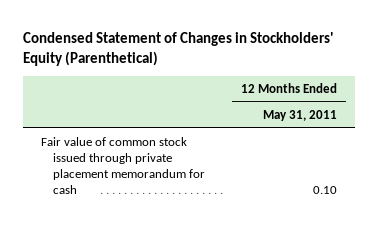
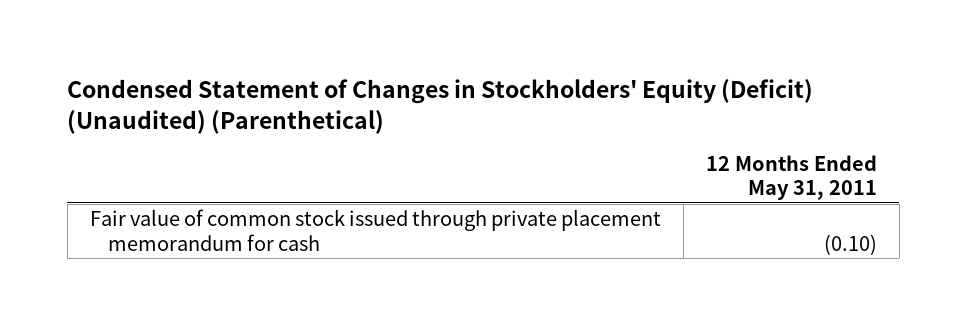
- Condensed Statement of Changes in Stockholders' Equity (Parenthetical)
+ Condensed Statement of Changes in Stockholders' Equity (Deficit) (Unaudited) (Parenthetical)
- Fair value of common stock issued through private placement memorandum for cash | 0.10
+ Fair value of common stock issued through private placement memorandum for cash | (0.10)

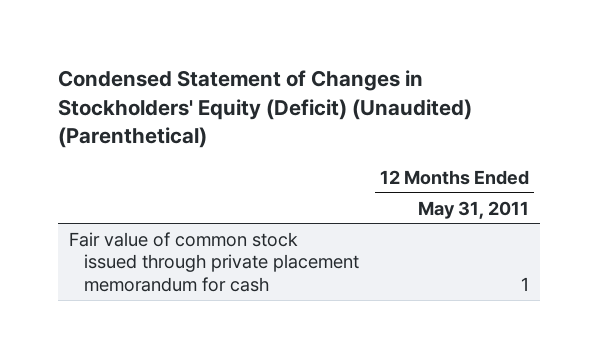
- Fair value of common stock issued through private placement memorandum for cash | (0.10)
+ Fair value of common stock issued through private placement memorandum for cash | 1

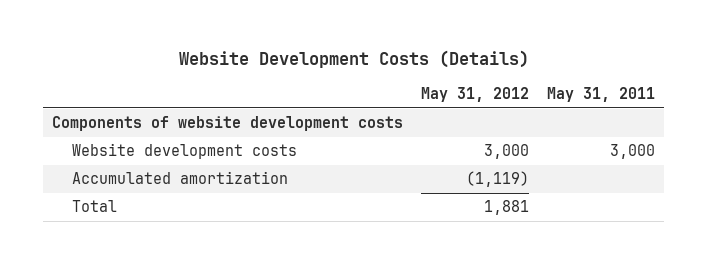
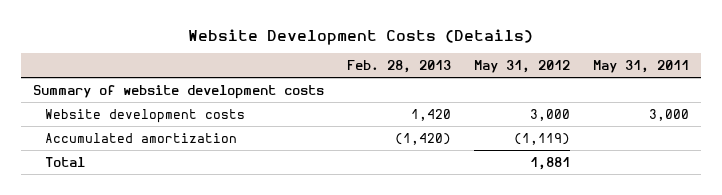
- | May 31, 2012 | May 31, 2011
+ | Feb. 28, 2013 | May 31, 2012 | May 31, 2011
- Components of website development costs
+ Summary of website development costs

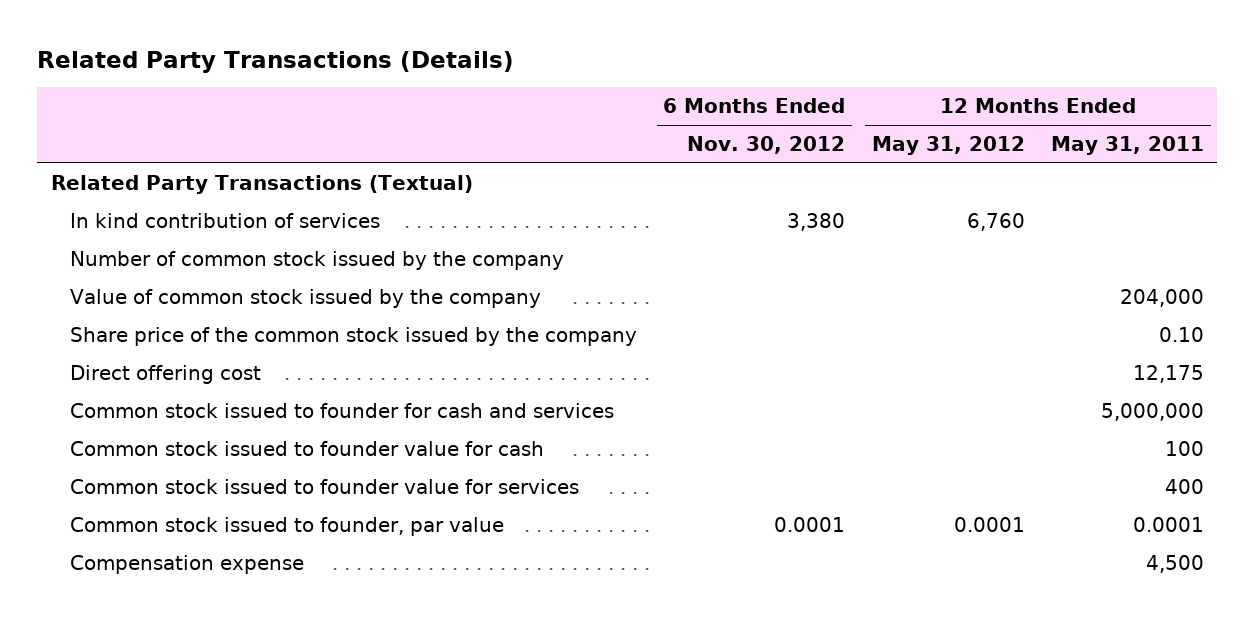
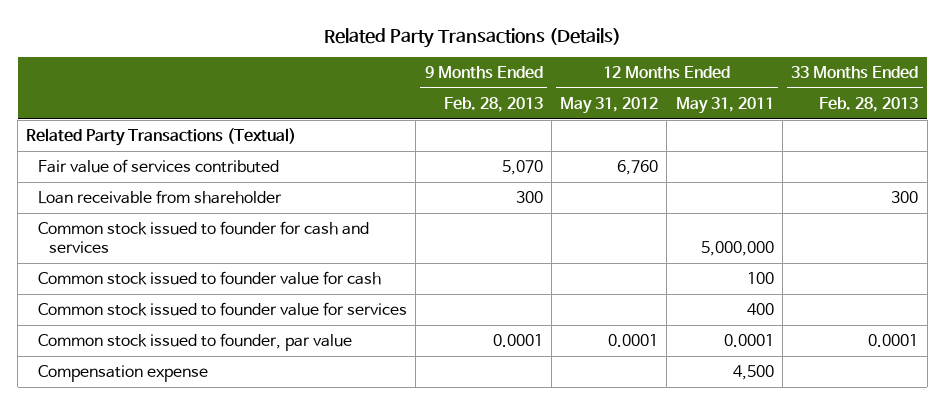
- | 6 Months Ended Nov. 30, 2012 | 12 Months Ended May 31, 2012 | 12 Months Ended May 31, 2011
+ | 9 Months Ended Feb. 28, 2013 | 12 Months Ended May 31, 2012 | 12 Months Ended May 31, 2011 | 33 Months Ended Feb. 28, 2013
- In kind contribution of services | 3,380 | 6,760 |
- Number of common stock issued by the company
- Value of common stock issued by the company | | | 204,000
- Share price of the common stock issued by the company | | | 0.10
- Direct offering cost | | | 12,175
+ Fair value of services contributed | 5,070 | 6,760 | |
+ Loan receivable from shareholder | 300 | | | 300

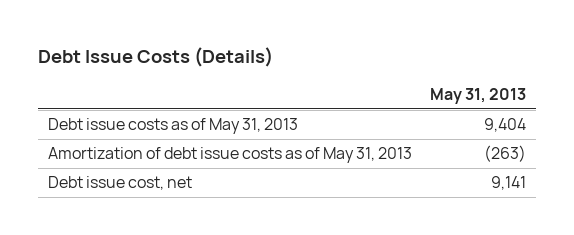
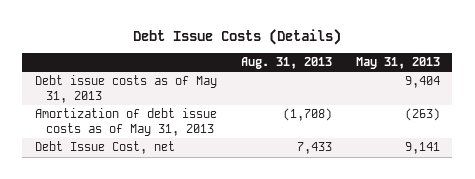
- | May 31, 2013
+ | Aug. 31, 2013 | May 31, 2013
- Debt issue cost, net | 9,141
+ Debt Issue Cost, net | 7,433 | 9,141

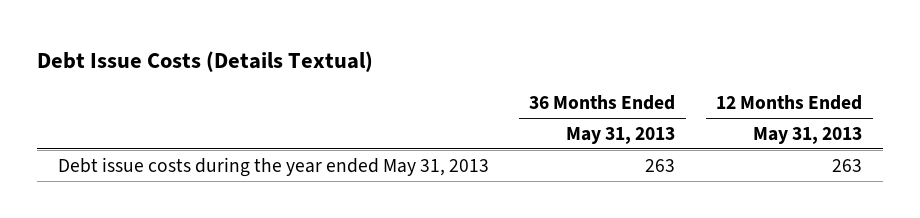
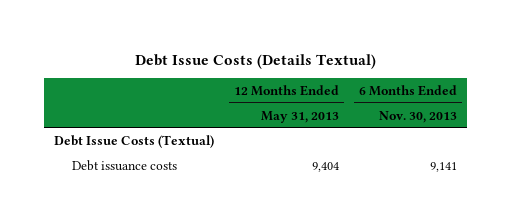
- | 36 Months Ended May 31, 2013 | 12 Months Ended May 31, 2013
+ | 12 Months Ended May 31, 2013 | 6 Months Ended Nov. 30, 2013
- Debt issue costs during the year ended May 31, 2013 | 263 | 263
+ Debt Issue Costs (Textual)
+ Debt issuance costs | 9,404 | 9,141

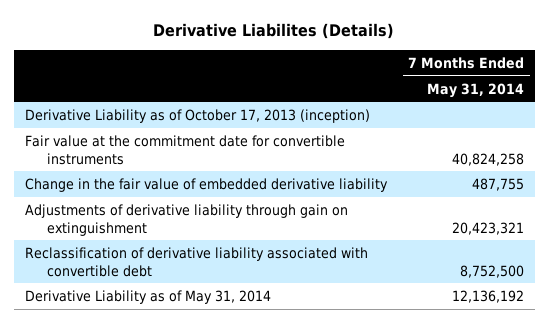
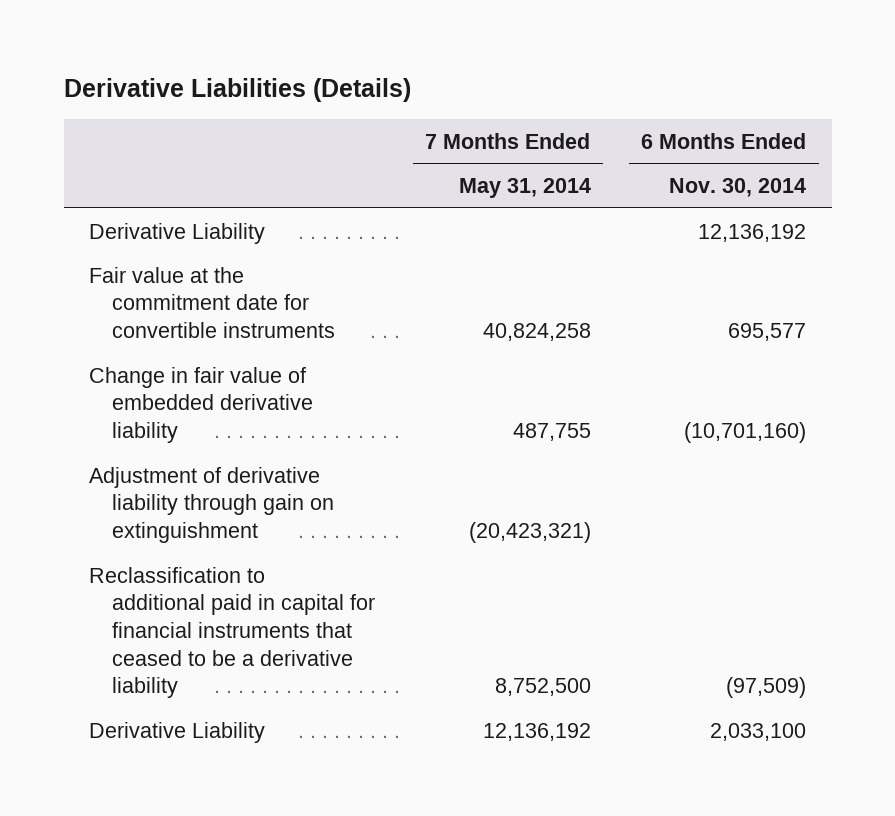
- Derivative Liabilites (Details)
+ Derivative Liabilities (Details)
- | 7 Months Ended May 31, 2014
+ | 7 Months Ended May 31, 2014 | 6 Months Ended Nov. 30, 2014
- Derivative Liability as of October 17, 2013 (inception)
+ Derivative Liability | | 12,136,192
- Change in the fair value of embedded derivative liability | 487,755
- Adjustments of derivative liability through gain on extinguishment | 20,423,321
- Reclassification of derivative liability associated with convertible debt | 8,752,500
- Derivative Liability as of May 31, 2014 | 12,136,192
+ Change in fair value of embedded derivative liability | 487,755 | (10,701,160)
+ Adjustment of derivative liability through gain on extinguishment | (20,423,321) |
+ Reclassification to additional paid in capital for financial instruments that ceased to be a derivative liability | 8,752,500 | (97,509)
+ Derivative Liability | 12,136,192 | 2,033,100

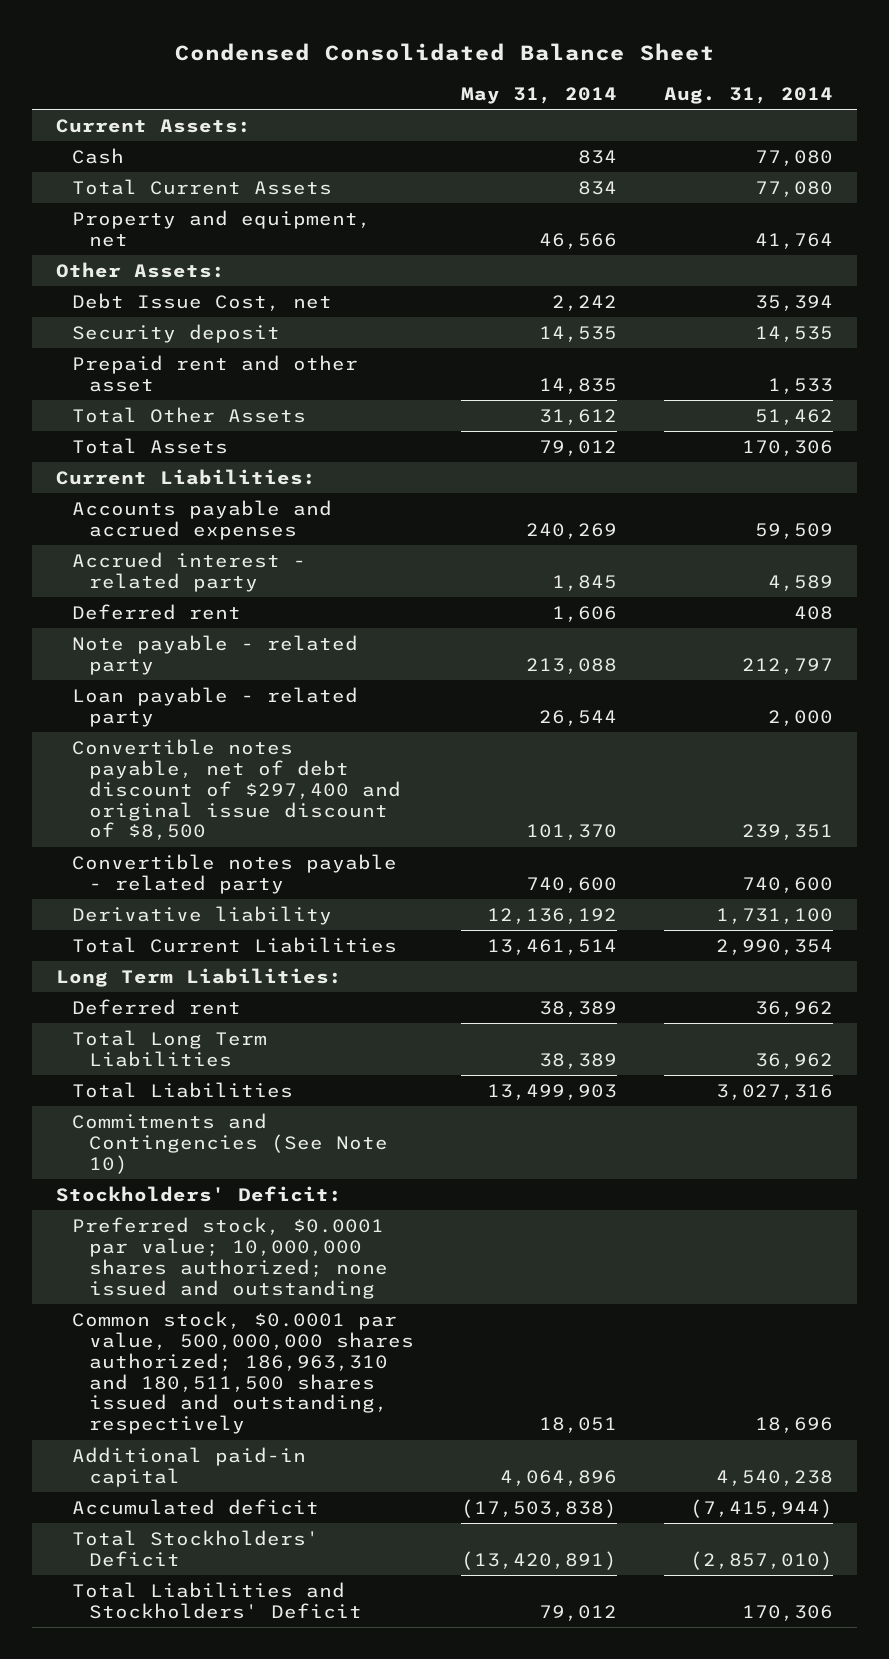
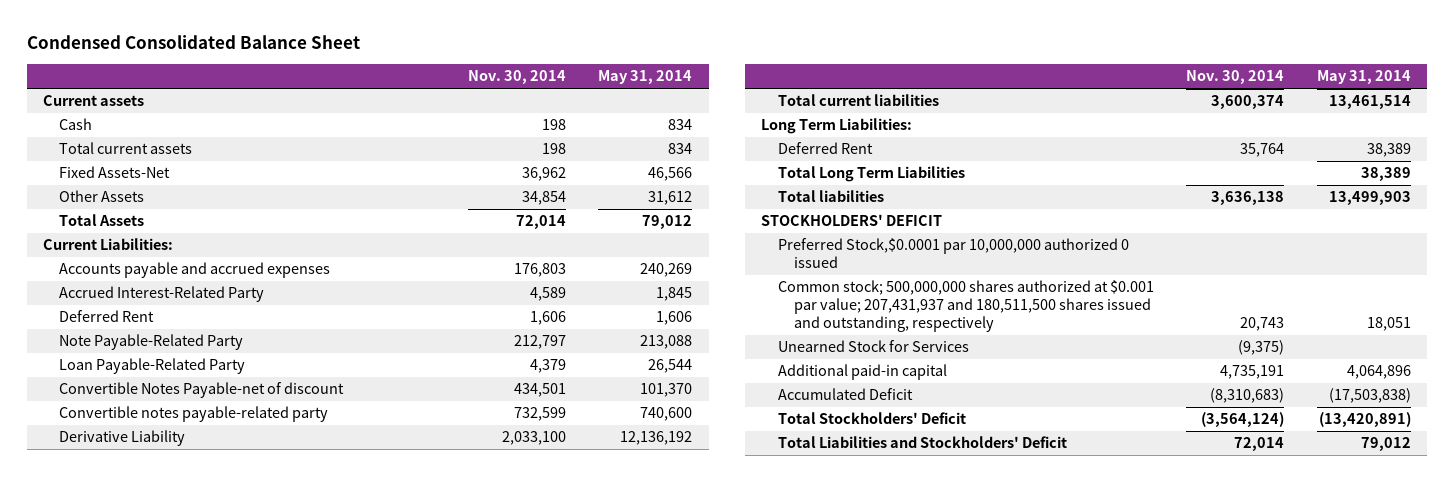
- | May 31, 2014 | Aug. 31, 2014
+ | Nov. 30, 2014 | May 31, 2014
- Current Assets:
+ Current assets
- Total Current Assets | 834 | 77,080
- Property and equipment, net | 46,566 | 41,764
- Other Assets:
- Debt Issue Cost, net | 2,242 | 35,394
- Security deposit | 14,535 | 14,535
- Prepaid rent and other asset | 14,835 | 1,533
- Total Other Assets | 31,612 | 51,462
+ Total current assets | 198 | 834
+ Fixed Assets-Net | 36,962 | 46,566
+ Other Assets | 34,854 | 31,612
- Accrued interest - related party | 1,845 | 4,589
- Deferred rent | 1,606 | 408
- Note payable - related party | 213,088 | 212,797
- Loan payable - related party | 26,544 | 2,000
- Convertible notes payable, net of debt discount of $297,400 and original issue discount of $8,500 | 101,370 | 239,351
- Convertible notes payable - related party | 740,600 | 740,600
- Derivative liability | 12,136,192 | 1,731,100
- Total Current Liabilities | 13,461,514 | 2,990,354
+ Accrued Interest-Related Party | 4,589 | 1,845
+ Deferred Rent | 1,606 | 1,606
+ Note Payable-Related Party | 212,797 | 213,088
+ Loan Payable-Related Party | 4,379 | 26,544
+ Convertible Notes Payable-net of discount | 434,501 | 101,370
+ Convertible notes payable-related party | 732,599 | 740,600
+ Derivative Liability | 2,033,100 | 12,136,192
+ Total current liabilities | 3,600,374 | 13,461,514
- Deferred rent | 38,389 | 36,962
+ Deferred Rent | 35,764 | 38,389
- Total Liabilities | 13,499,903 | 3,027,316
- Commitments and Contingencies (See Note 10)
- Stockholders' Deficit:
- Preferred stock, $0.0001 par value; 10,000,000 shares authorized; none issued and outstanding
- Common stock, $0.0001 par value, 500,000,000 shares authorized; 186,963,310 and 180,511,500 shares issued and outstanding, respectively | 18,051 | 18,696
+ Total liabilities | 3,636,138 | 13,499,903
+ STOCKHOLDERS' DEFICIT
+ Preferred Stock,$0.0001 par 10,000,000 authorized 0 issued
+ Common stock; 500,000,000 shares authorized at $0.001 par value; 207,431,937 and 180,511,500 shares issued and outstanding, respectively | 20,743 | 18,051
+ Unearned Stock for Services | (9,375) |
- Accumulated deficit | (17,503,838) | (7,415,944)
+ Accumulated Deficit | (8,310,683) | (17,503,838)

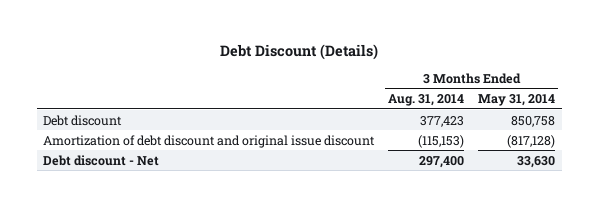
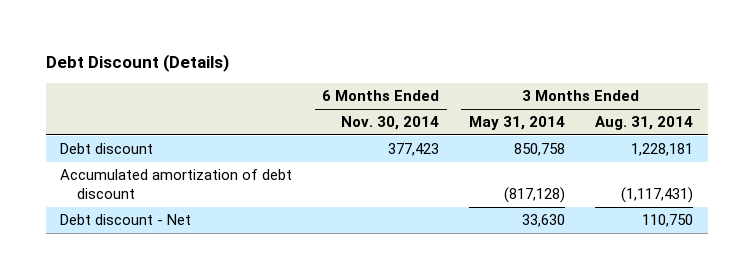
- | 3 Months Ended Aug. 31, 2014 | 3 Months Ended May 31, 2014
+ | 6 Months Ended Nov. 30, 2014 | 3 Months Ended May 31, 2014 | 3 Months Ended Aug. 31, 2014
- Debt discount | 377,423 | 850,758
- Amortization of debt discount and original issue discount | (115,153) | (817,128)
- Debt discount - Net | 297,400 | 33,630
+ Debt discount | 377,423 | 850,758 | 1,228,181
+ Accumulated amortization of debt discount | | (817,128) | (1,117,431)
+ Debt discount - Net | | 33,630 | 110,750

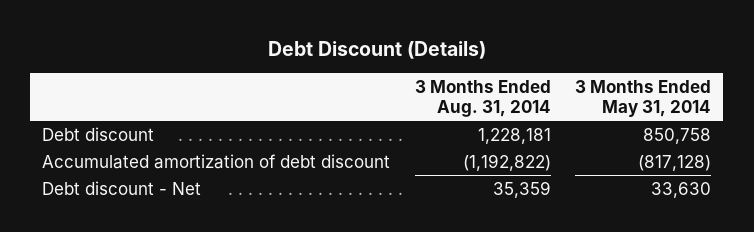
- | 6 Months Ended Nov. 30, 2014 | 3 Months Ended May 31, 2014 | 3 Months Ended Aug. 31, 2014
+ | 3 Months Ended Aug. 31, 2014 | 3 Months Ended May 31, 2014
- Accumulated amortization of debt discount | | (817,128) | (1,117,431)
- Debt discount - Net | | 33,630 | 110,750
+ Accumulated amortization of debt discount | (1,192,822) | (817,128)
+ Debt discount - Net | 35,359 | 33,630

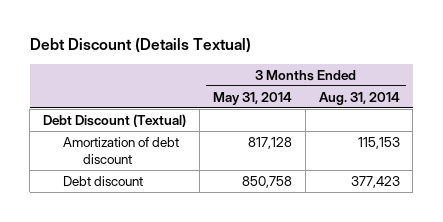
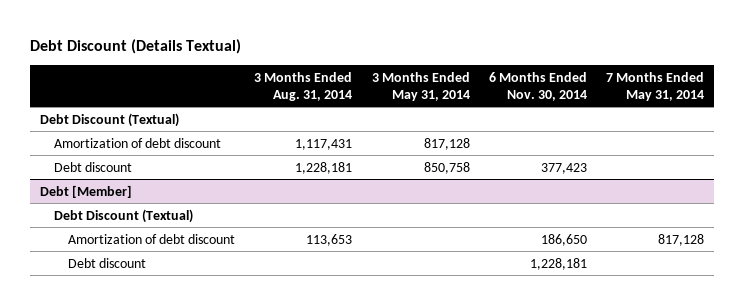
- | 3 Months Ended May 31, 2014 | 3 Months Ended Aug. 31, 2014
+ | 3 Months Ended Aug. 31, 2014 | 3 Months Ended May 31, 2014 | 6 Months Ended Nov. 30, 2014 | 7 Months Ended May 31, 2014
- Amortization of debt discount | 817,128 | 115,153
- Debt discount | 850,758 | 377,423
+ Amortization of debt discount | 1,117,431 | 817,128 | |
+ Debt discount | 1,228,181 | 850,758 | 377,423 |
+ Debt [Member]
+ Debt Discount (Textual)
+ Amortization of debt discount | 113,653 | | 186,650 | 817,128
+ Debt discount | | | 1,228,181 |

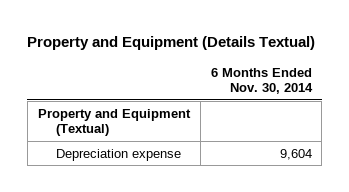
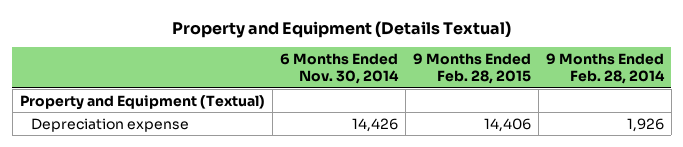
- | 6 Months Ended Nov. 30, 2014
+ | 6 Months Ended Nov. 30, 2014 | 9 Months Ended Feb. 28, 2015 | 9 Months Ended Feb. 28, 2014
- Depreciation expense | 9,604
+ Depreciation expense | 14,426 | 14,406 | 1,926

